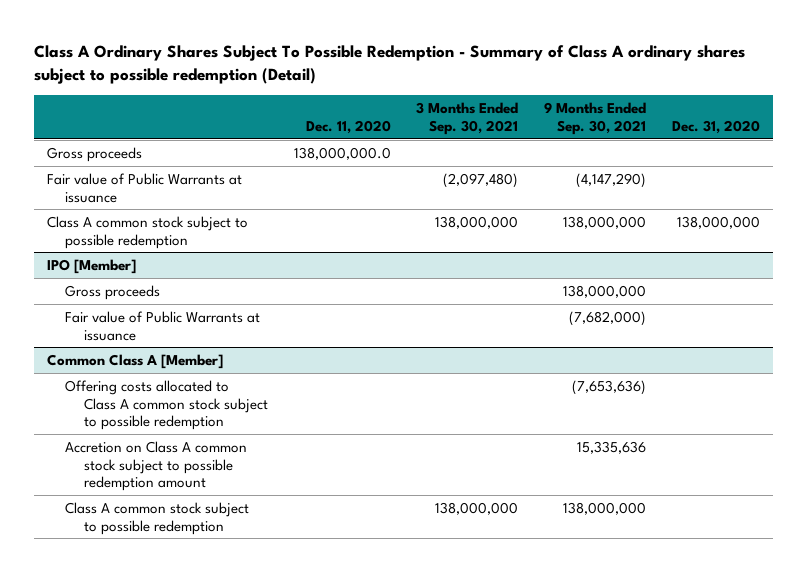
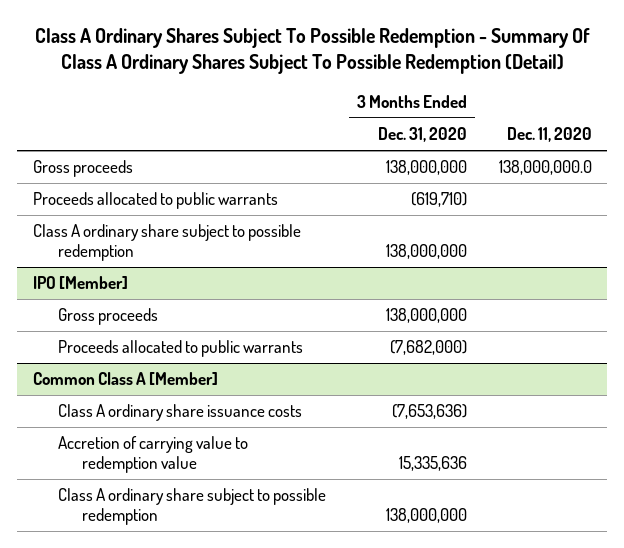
- Class A Ordinary Shares Subject To Possible Redemption - Summary of Class A ordinary shares subject to possible redemption (Detail)
+ Class A Ordinary Shares Subject To Possible Redemption - Summary Of Class A Ordinary Shares Subject To Possible Redemption (Detail)
- | Dec. 11, 2020 | 3 Months Ended Sep. 30, 2021 | 9 Months Ended Sep. 30, 2021 | Dec. 31, 2020
+ | 3 Months Ended Dec. 31, 2020 | Dec. 11, 2020
- Fair value of Public Warrants at issuance | | (2,097,480) | (4,147,290) |
- Class A common stock subject to possible redemption | | 138,000,000 | 138,000,000 | 138,000,000
+ Proceeds allocated to public warrants | (619,710) |
+ Class A ordinary share subject to possible redemption | 138,000,000 |
@ IPO [Member]
- Fair value of Public Warrants at issuance | | | (7,682,000) |
+ Proceeds allocated to public warrants | (7,682,000) |
@ Common Class A [Member]
- Offering costs allocated to Class A common stock subject to possible redemption | | | (7,653,636) |
- Accretion on Class A common stock subject to possible redemption amount | | | 15,335,636 |
- Class A common stock subject to possible redemption | | 138,000,000 | 138,000,000 |
+ Class A ordinary share issuance costs | (7,653,636) |
+ Accretion of carrying value to redemption value | 15,335,636 |
+ Class A ordinary share subject to possible redemption | 138,000,000 |

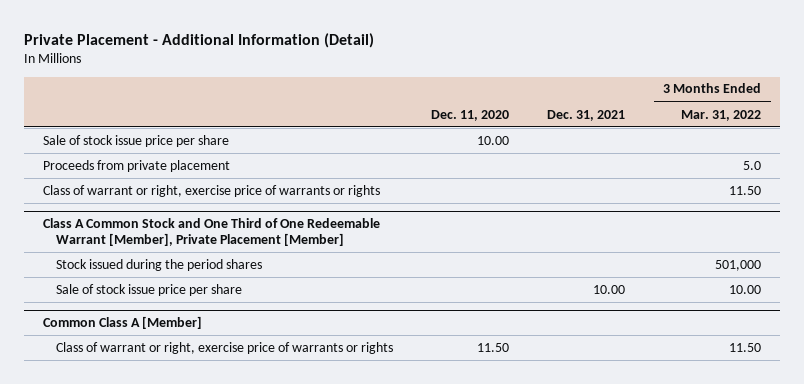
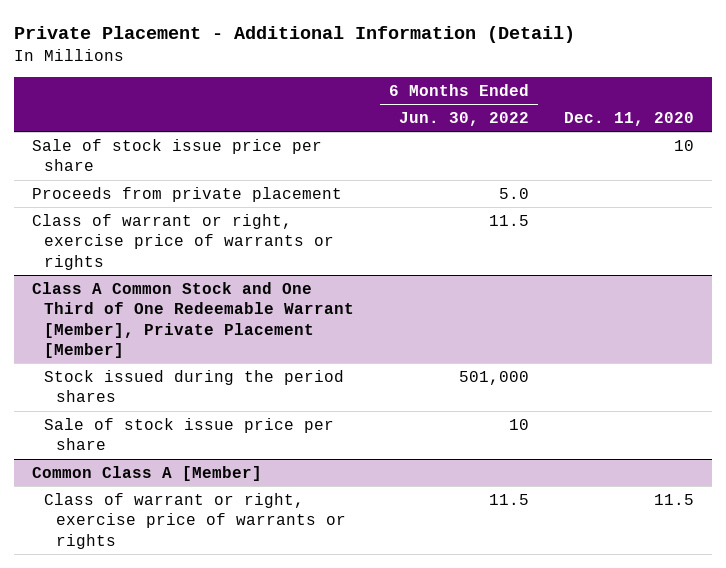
- | Dec. 11, 2020 | Dec. 31, 2021 | 3 Months Ended Mar. 31, 2022
+ | 6 Months Ended Jun. 30, 2022 | Dec. 11, 2020
- Sale of stock issue price per share | 10.00 | |
+ Sale of stock issue price per share | | 10
@ Common Class A [Member]
- Class of warrant or right, exercise price of warrants or rights | 11.50 | | 11.50
+ Class of warrant or right, exercise price of warrants or rights | 11.5 | 11.5

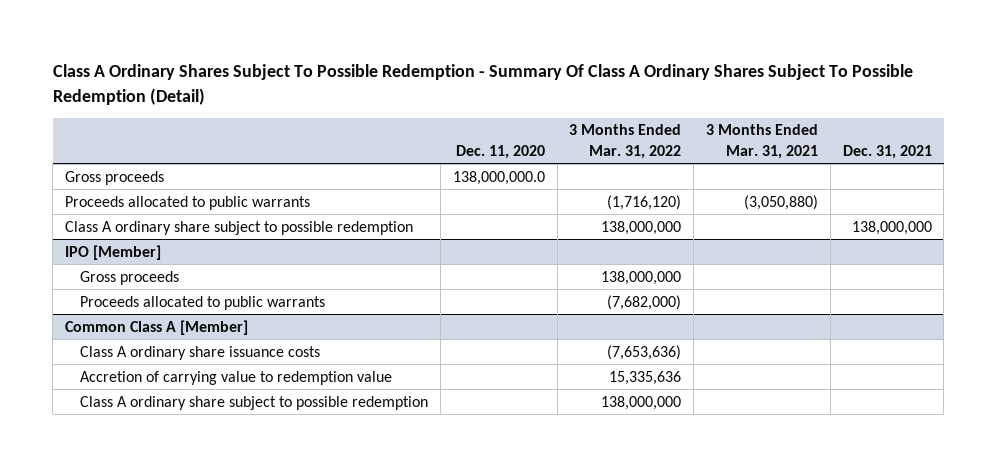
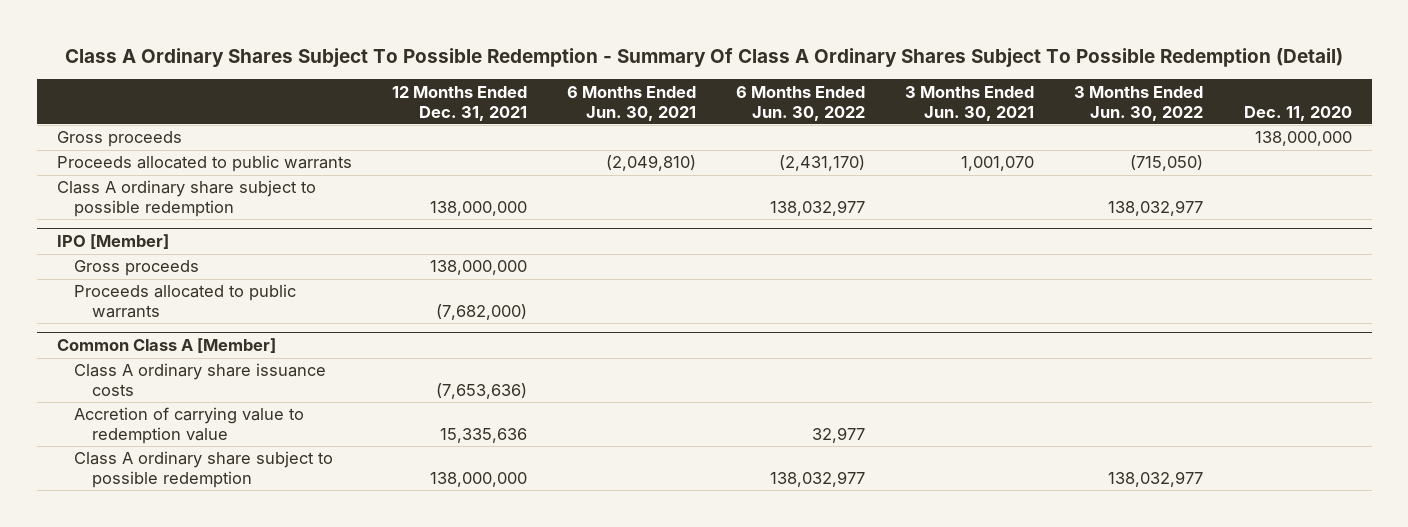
- | Dec. 11, 2020 | 3 Months Ended Mar. 31, 2022 | 3 Months Ended Mar. 31, 2021 | Dec. 31, 2021
+ | 12 Months Ended Dec. 31, 2021 | 6 Months Ended Jun. 30, 2021 | 6 Months Ended Jun. 30, 2022 | 3 Months Ended Jun. 30, 2021 | 3 Months Ended Jun. 30, 2022 | Dec. 11, 2020
- Gross proceeds | 138,000,000.0 | | |
+ Gross proceeds | | | | | | 138,000,000

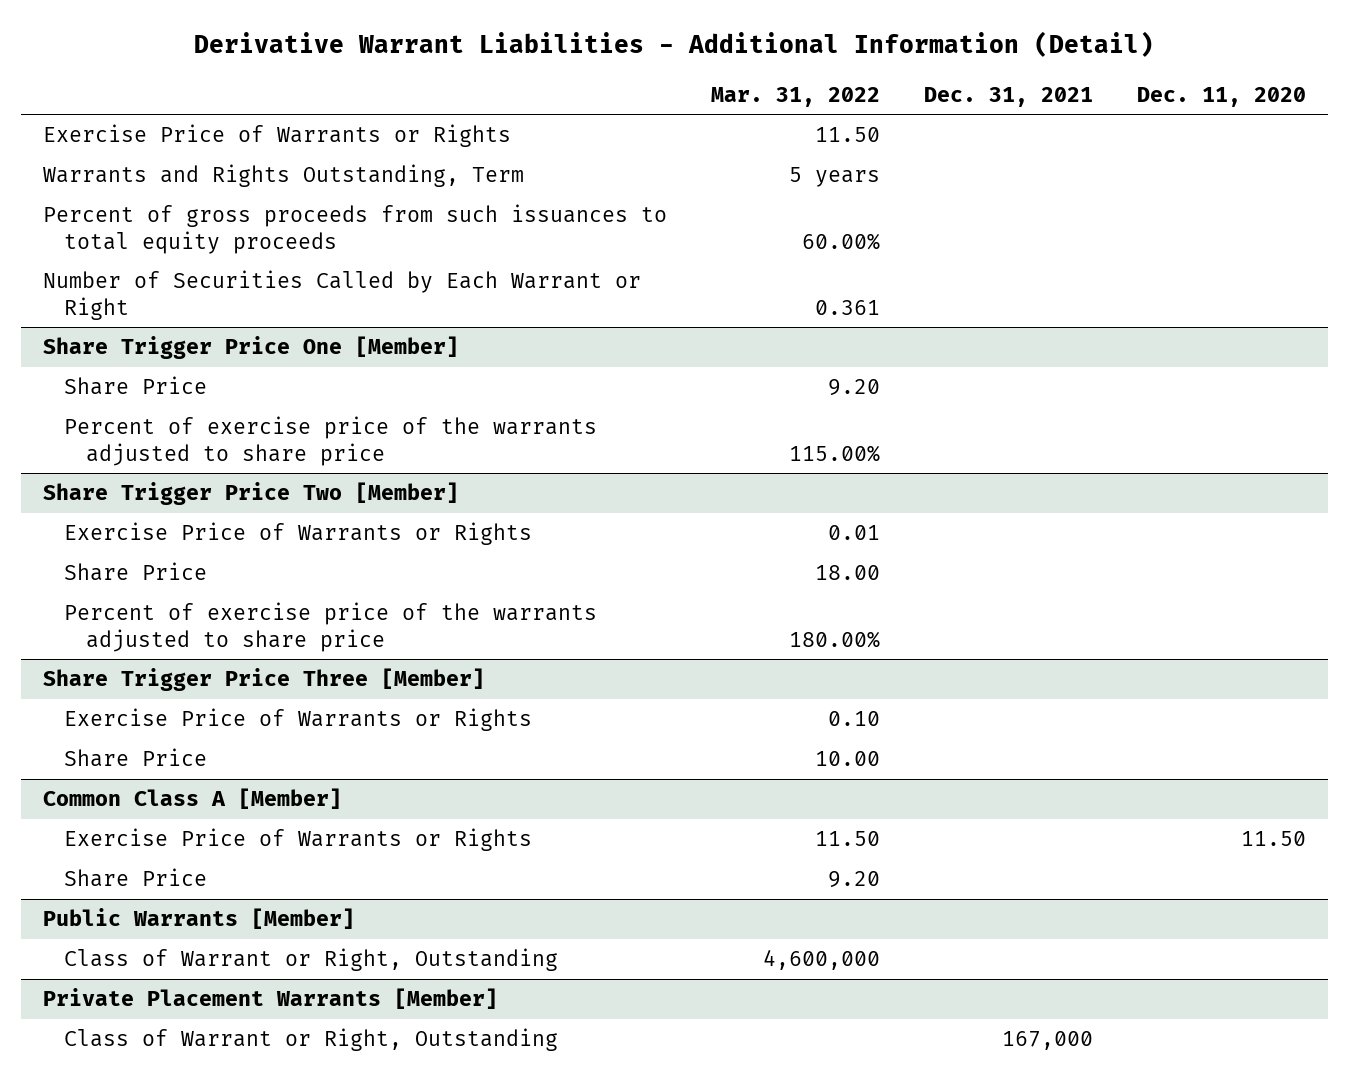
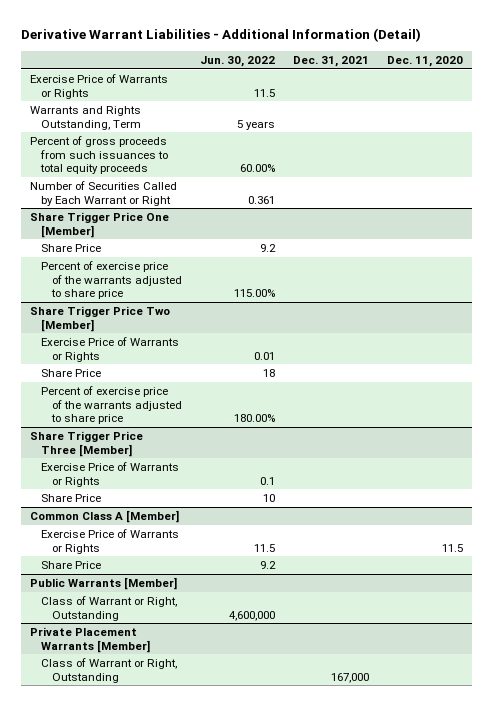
- | Mar. 31, 2022 | Dec. 31, 2021 | Dec. 11, 2020
+ | Jun. 30, 2022 | Dec. 31, 2021 | Dec. 11, 2020
@ Common Class A [Member]
- Exercise Price of Warrants or Rights | 11.50 | | 11.50
+ Exercise Price of Warrants or Rights | 11.5 | | 11.5

